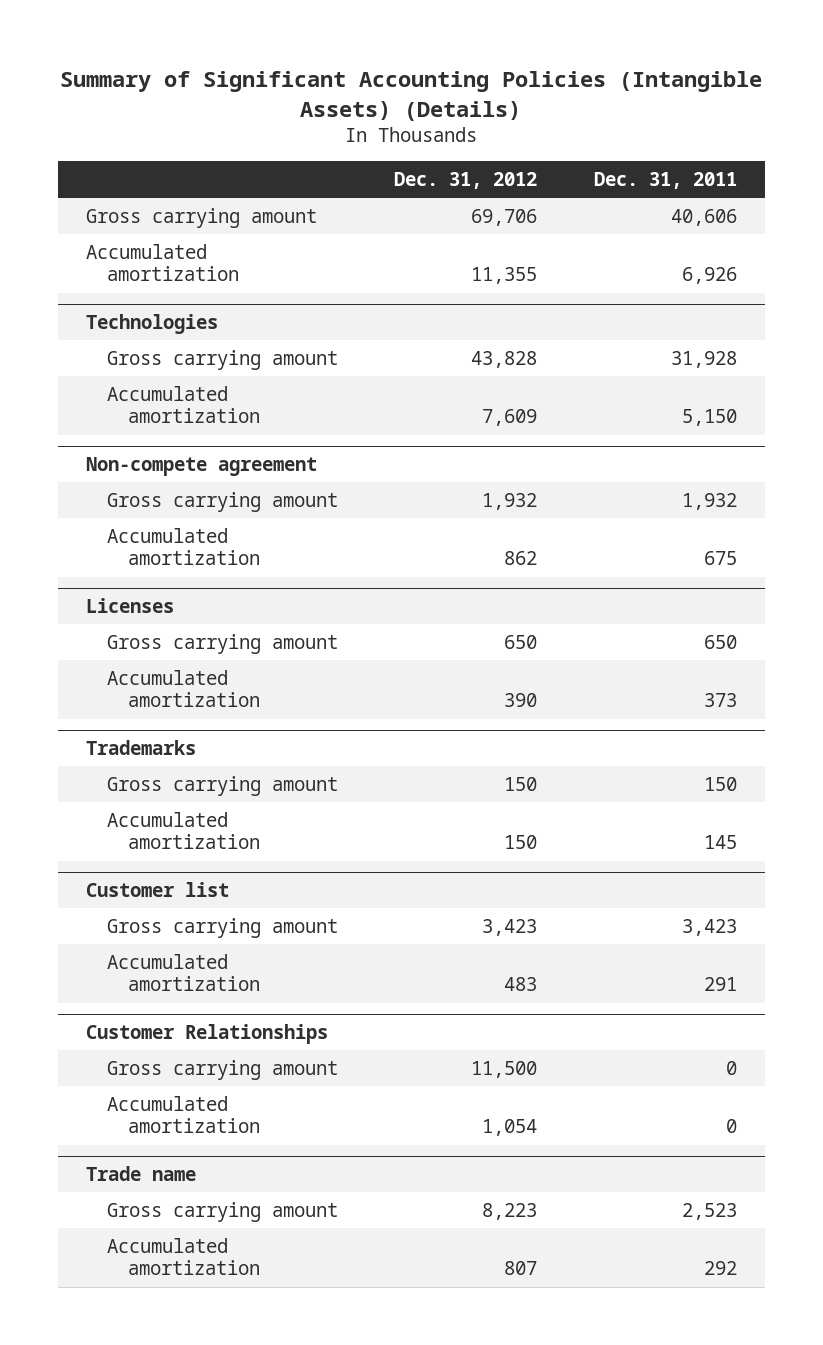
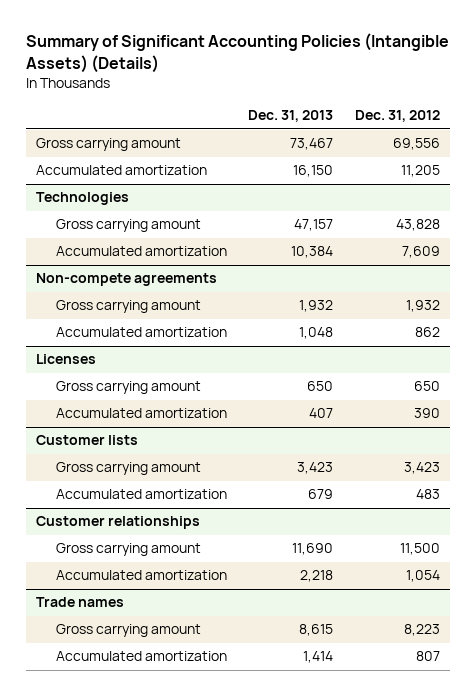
- | Dec. 31, 2012 | Dec. 31, 2011
+ | Dec. 31, 2013 | Dec. 31, 2012
- Gross carrying amount | 69,706 | 40,606
- Accumulated amortization | 11,355 | 6,926
+ Gross carrying amount | 73,467 | 69,556
+ Accumulated amortization | 16,150 | 11,205
- Non-compete agreement
+ Non-compete agreements
- Trademarks
- Gross carrying amount | 150 | 150
- Accumulated amortization | 150 | 145
- Customer list
+ Customer lists
- Customer Relationships
+ Customer relationships
- Trade name
+ Trade names

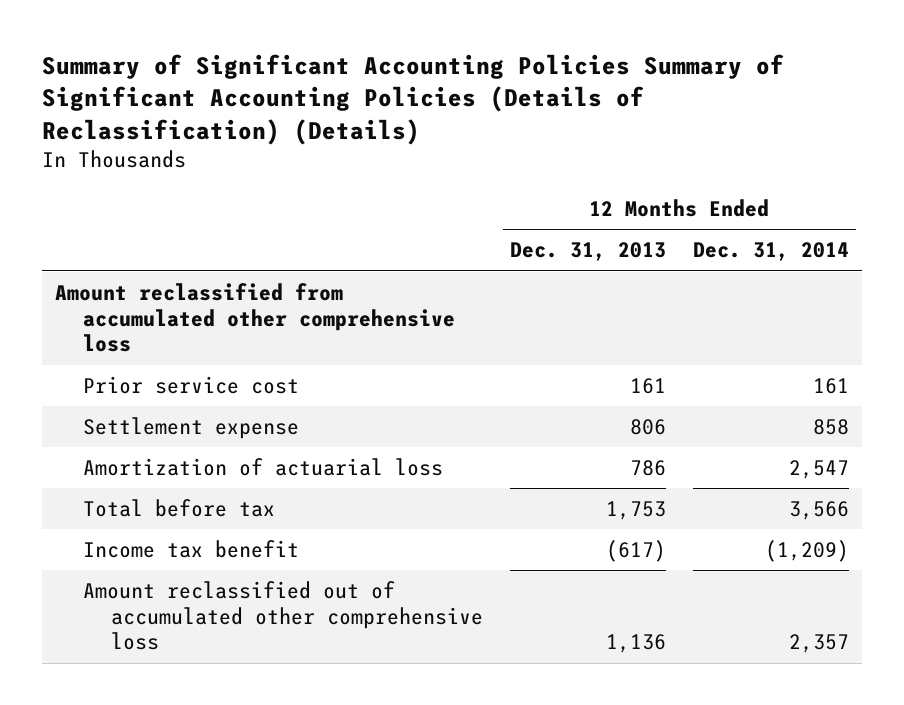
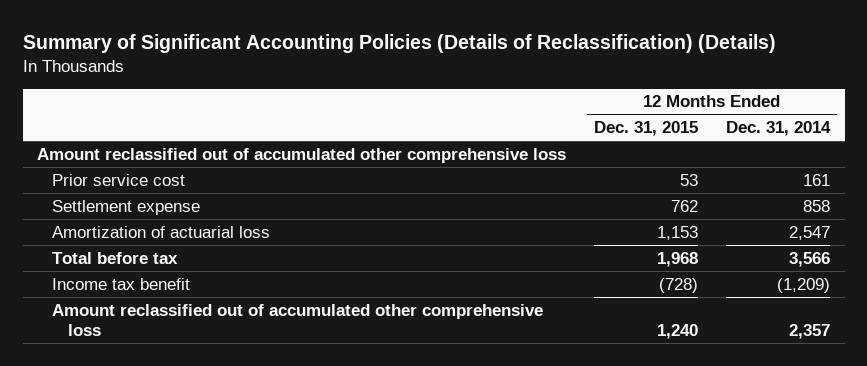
- Summary of Significant Accounting Policies Summary of Significant Accounting Policies (Details of Reclassification) (Details)
+ Summary of Significant Accounting Policies (Details of Reclassification) (Details)
- | 12 Months Ended Dec. 31, 2013 | 12 Months Ended Dec. 31, 2014
+ | 12 Months Ended Dec. 31, 2015 | 12 Months Ended Dec. 31, 2014
- Amount reclassified from accumulated other comprehensive loss
+ Amount reclassified out of accumulated other comprehensive loss

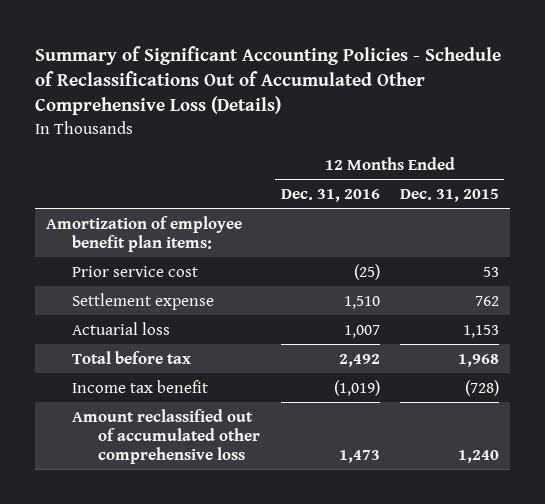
- Summary of Significant Accounting Policies (Details of Reclassification) (Details)
+ Summary of Significant Accounting Policies - Schedule of Reclassifications Out of Accumulated Other Comprehensive Loss (Details)
- | 12 Months Ended Dec. 31, 2015 | 12 Months Ended Dec. 31, 2014
+ | 12 Months Ended Dec. 31, 2016 | 12 Months Ended Dec. 31, 2015
- Amount reclassified out of accumulated other comprehensive loss
+ Amortization of employee benefit plan items:
- Amortization of actuarial loss | 1,153 | 2,547
+ Actuarial loss | 1,007 | 1,153

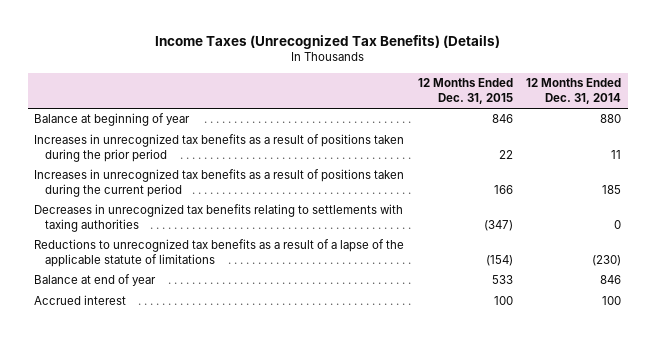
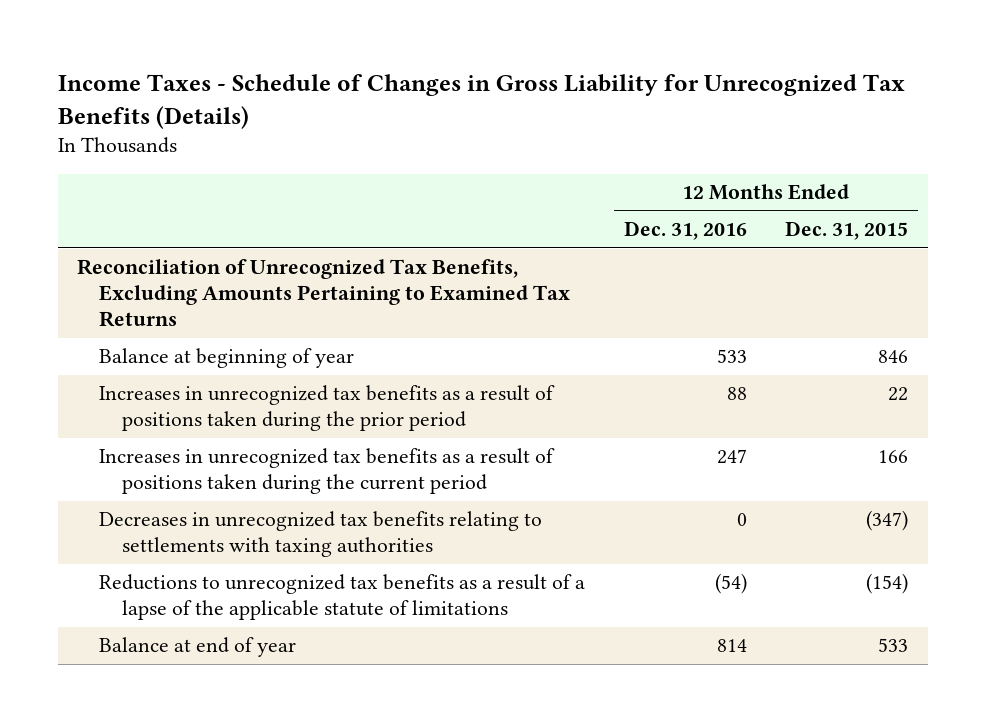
- Income Taxes (Unrecognized Tax Benefits) (Details)
+ Income Taxes - Schedule of Changes in Gross Liability for Unrecognized Tax Benefits (Details)
- | 12 Months Ended Dec. 31, 2015 | 12 Months Ended Dec. 31, 2014
+ | 12 Months Ended Dec. 31, 2016 | 12 Months Ended Dec. 31, 2015
+ Reconciliation of Unrecognized Tax Benefits, Excluding Amounts Pertaining to Examined Tax Returns
- Accrued interest | 100 | 100

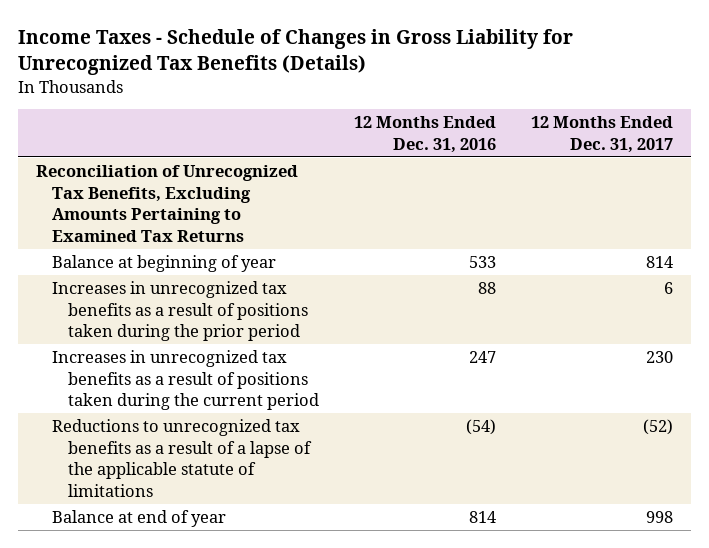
- | 12 Months Ended Dec. 31, 2016 | 12 Months Ended Dec. 31, 2015
+ | 12 Months Ended Dec. 31, 2016 | 12 Months Ended Dec. 31, 2017
- Decreases in unrecognized tax benefits relating to settlements with taxing authorities | 0 | (347)

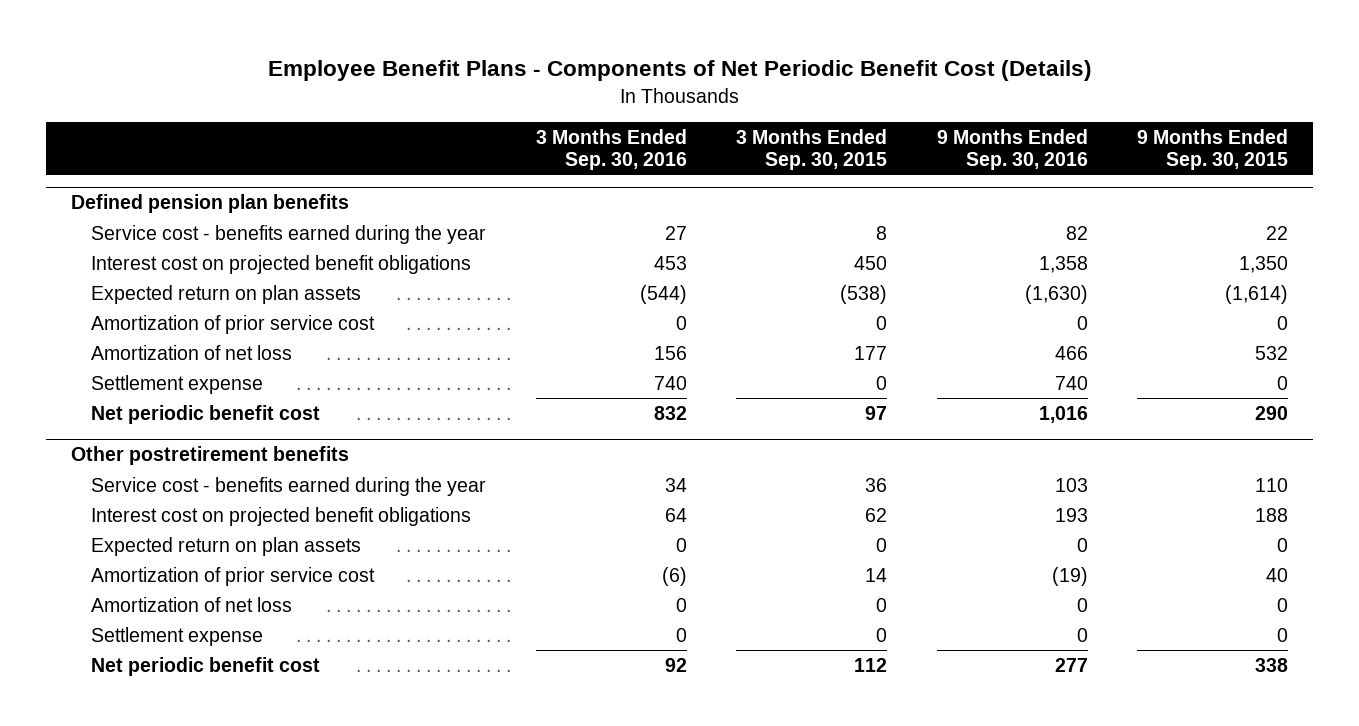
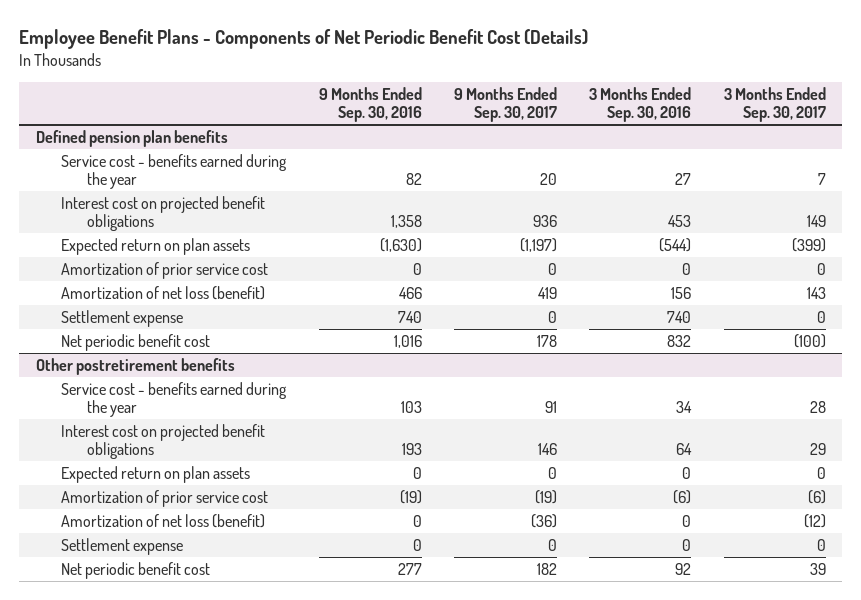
- | 3 Months Ended Sep. 30, 2016 | 3 Months Ended Sep. 30, 2015 | 9 Months Ended Sep. 30, 2016 | 9 Months Ended Sep. 30, 2015
+ | 9 Months Ended Sep. 30, 2016 | 9 Months Ended Sep. 30, 2017 | 3 Months Ended Sep. 30, 2016 | 3 Months Ended Sep. 30, 2017
@ Defined pension plan benefits
- Amortization of net loss | 156 | 177 | 466 | 532
+ Amortization of net loss (benefit) | 466 | 419 | 156 | 143
@ Other postretirement benefits
- Amortization of net loss | 0 | 0 | 0 | 0
+ Amortization of net loss (benefit) | 0 | (36) | 0 | (12)

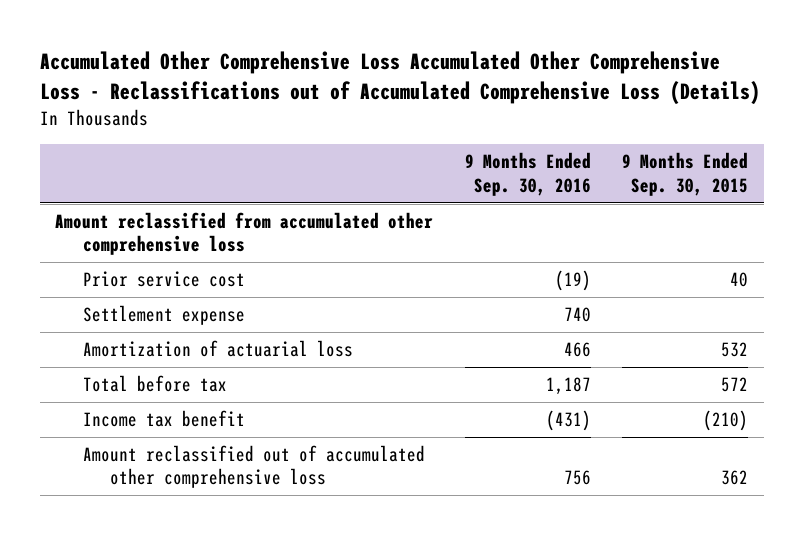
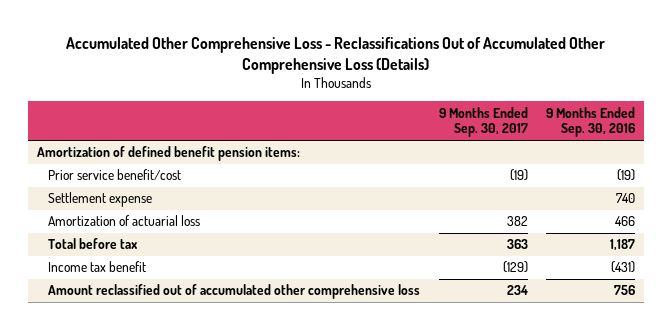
- Accumulated Other Comprehensive Loss Accumulated Other Comprehensive Loss - Reclassifications out of Accumulated Comprehensive Loss (Details)
+ Accumulated Other Comprehensive Loss - Reclassifications Out of Accumulated Other Comprehensive Loss (Details)
- | 9 Months Ended Sep. 30, 2016 | 9 Months Ended Sep. 30, 2015
+ | 9 Months Ended Sep. 30, 2017 | 9 Months Ended Sep. 30, 2016
- Amount reclassified from accumulated other comprehensive loss
- Prior service cost | (19) | 40
+ Amortization of defined benefit pension items:
+ Prior service benefit/cost | (19) | (19)

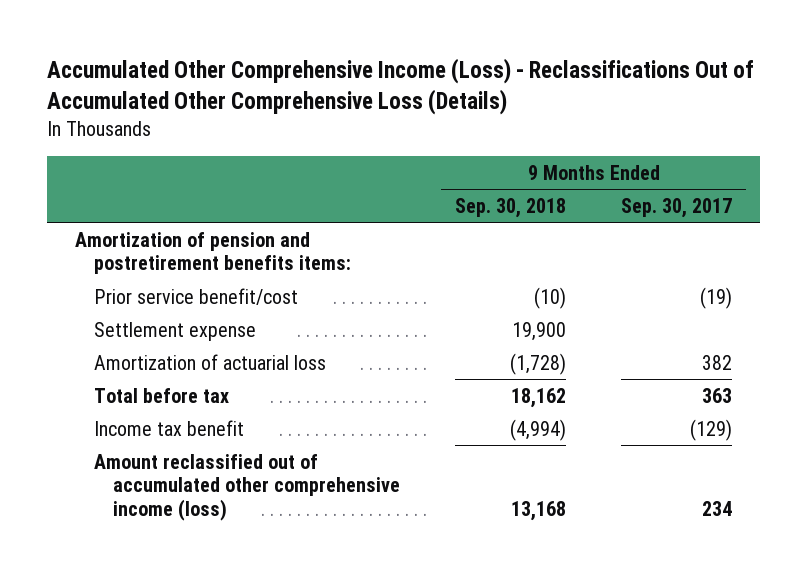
- Accumulated Other Comprehensive Loss - Reclassifications Out of Accumulated Other Comprehensive Loss (Details)
+ Accumulated Other Comprehensive Income (Loss) - Reclassifications Out of Accumulated Other Comprehensive Loss (Details)
- | 9 Months Ended Sep. 30, 2017 | 9 Months Ended Sep. 30, 2016
+ | 9 Months Ended Sep. 30, 2018 | 9 Months Ended Sep. 30, 2017
- Amortization of defined benefit pension items:
+ Amortization of pension and postretirement benefits items:
- Amount reclassified out of accumulated other comprehensive loss | 234 | 756
+ Amount reclassified out of accumulated other comprehensive income (loss) | 13,168 | 234

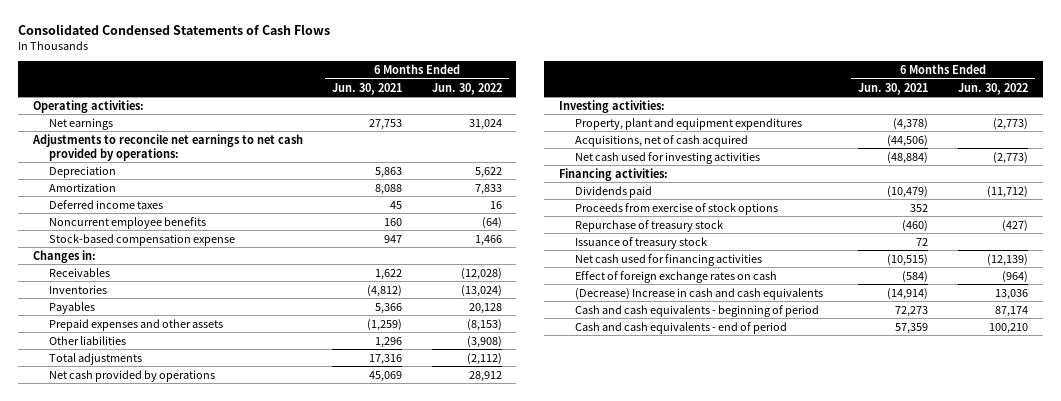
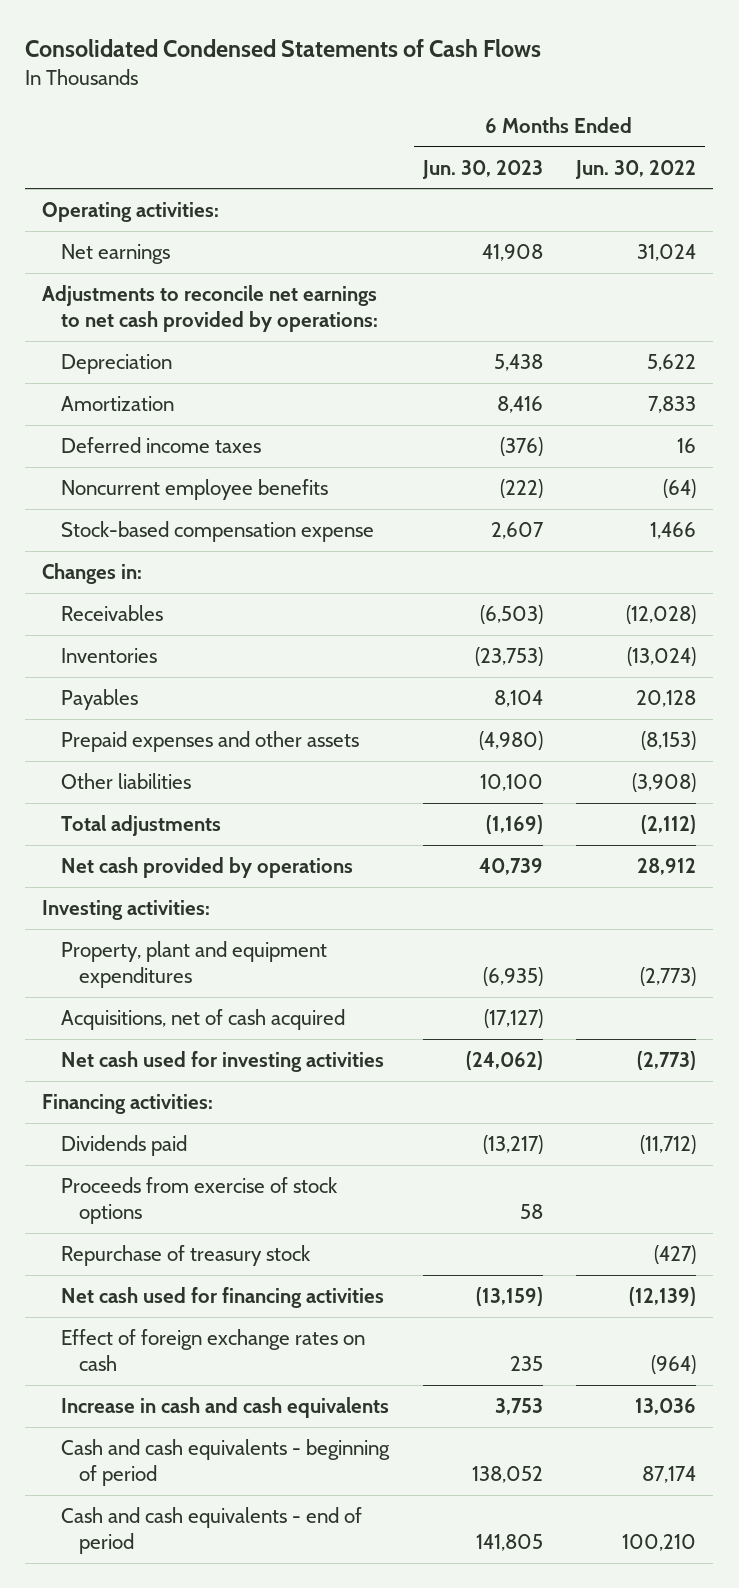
- | 6 Months Ended Jun. 30, 2021 | 6 Months Ended Jun. 30, 2022
+ | 6 Months Ended Jun. 30, 2023 | 6 Months Ended Jun. 30, 2022
- Issuance of treasury stock | 72 |
- (Decrease) Increase in cash and cash equivalents | (14,914) | 13,036
+ Increase in cash and cash equivalents | 3,753 | 13,036

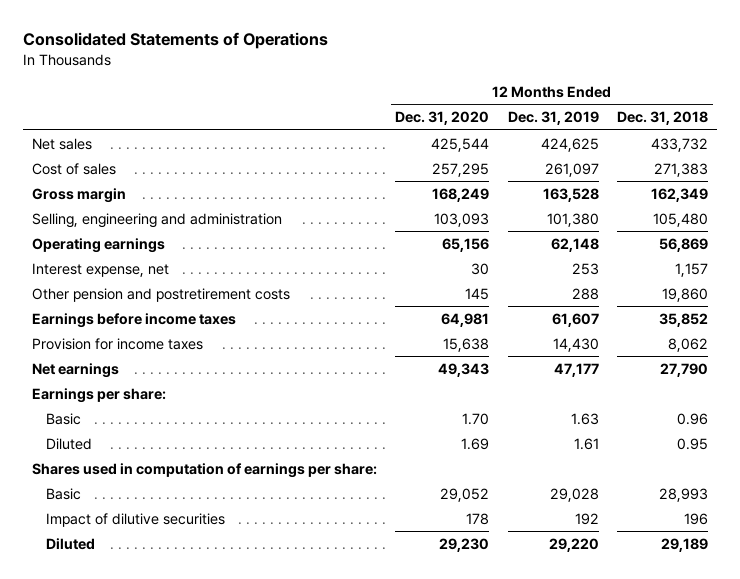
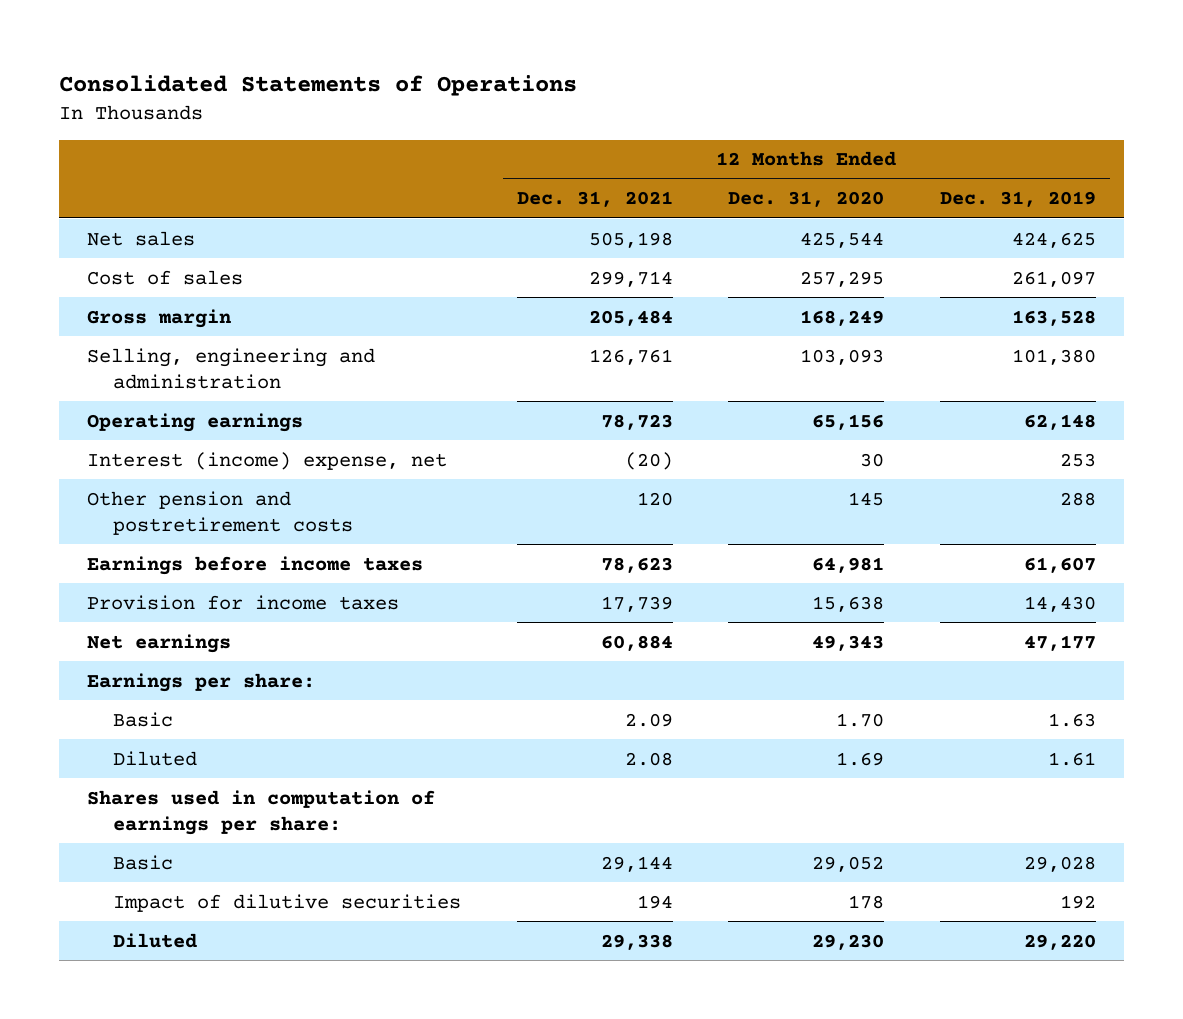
- | 12 Months Ended Dec. 31, 2020 | 12 Months Ended Dec. 31, 2019 | 12 Months Ended Dec. 31, 2018
+ | 12 Months Ended Dec. 31, 2021 | 12 Months Ended Dec. 31, 2020 | 12 Months Ended Dec. 31, 2019
- Interest expense, net | 30 | 253 | 1,157
+ Interest (income) expense, net | (20) | 30 | 253

